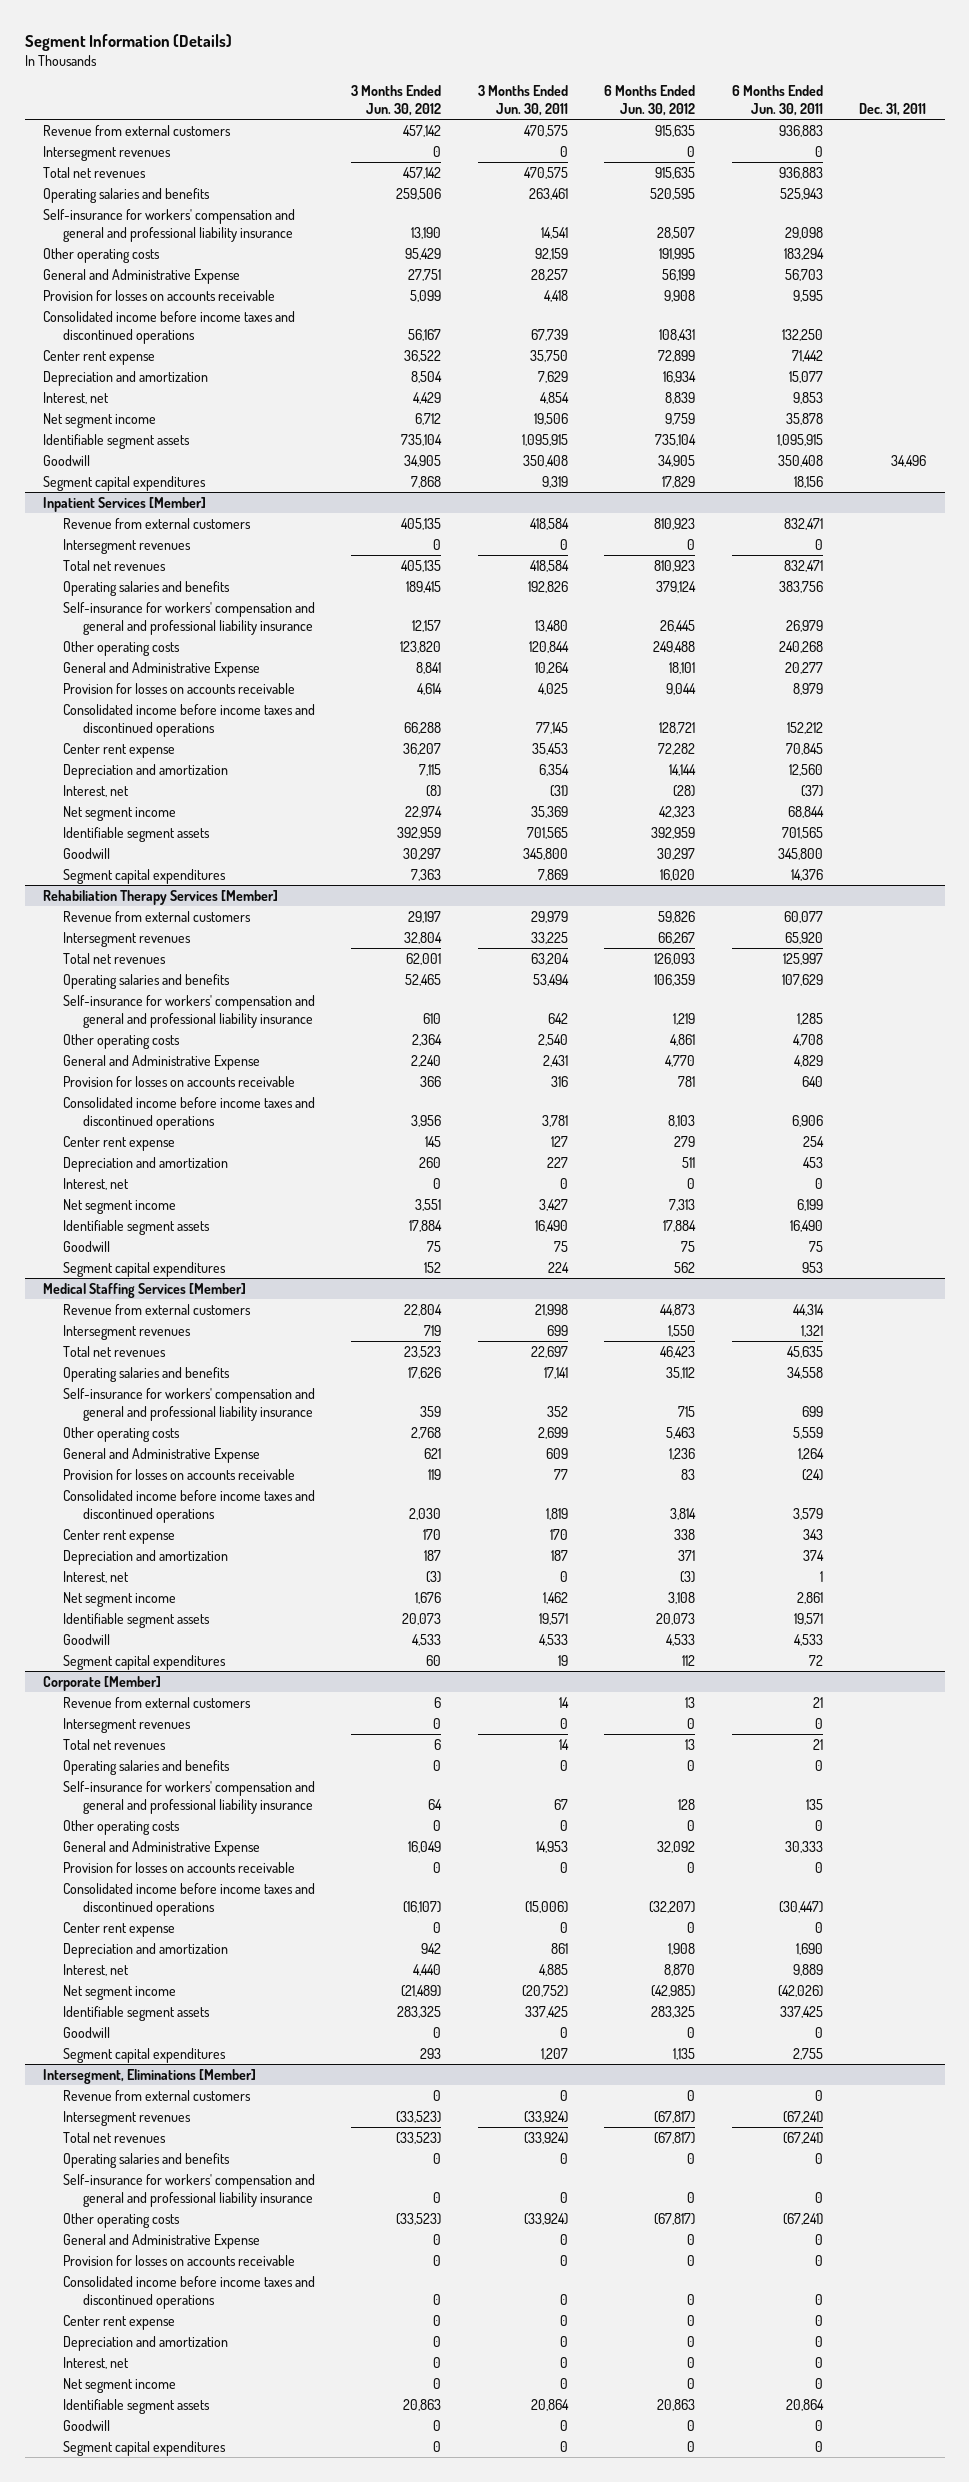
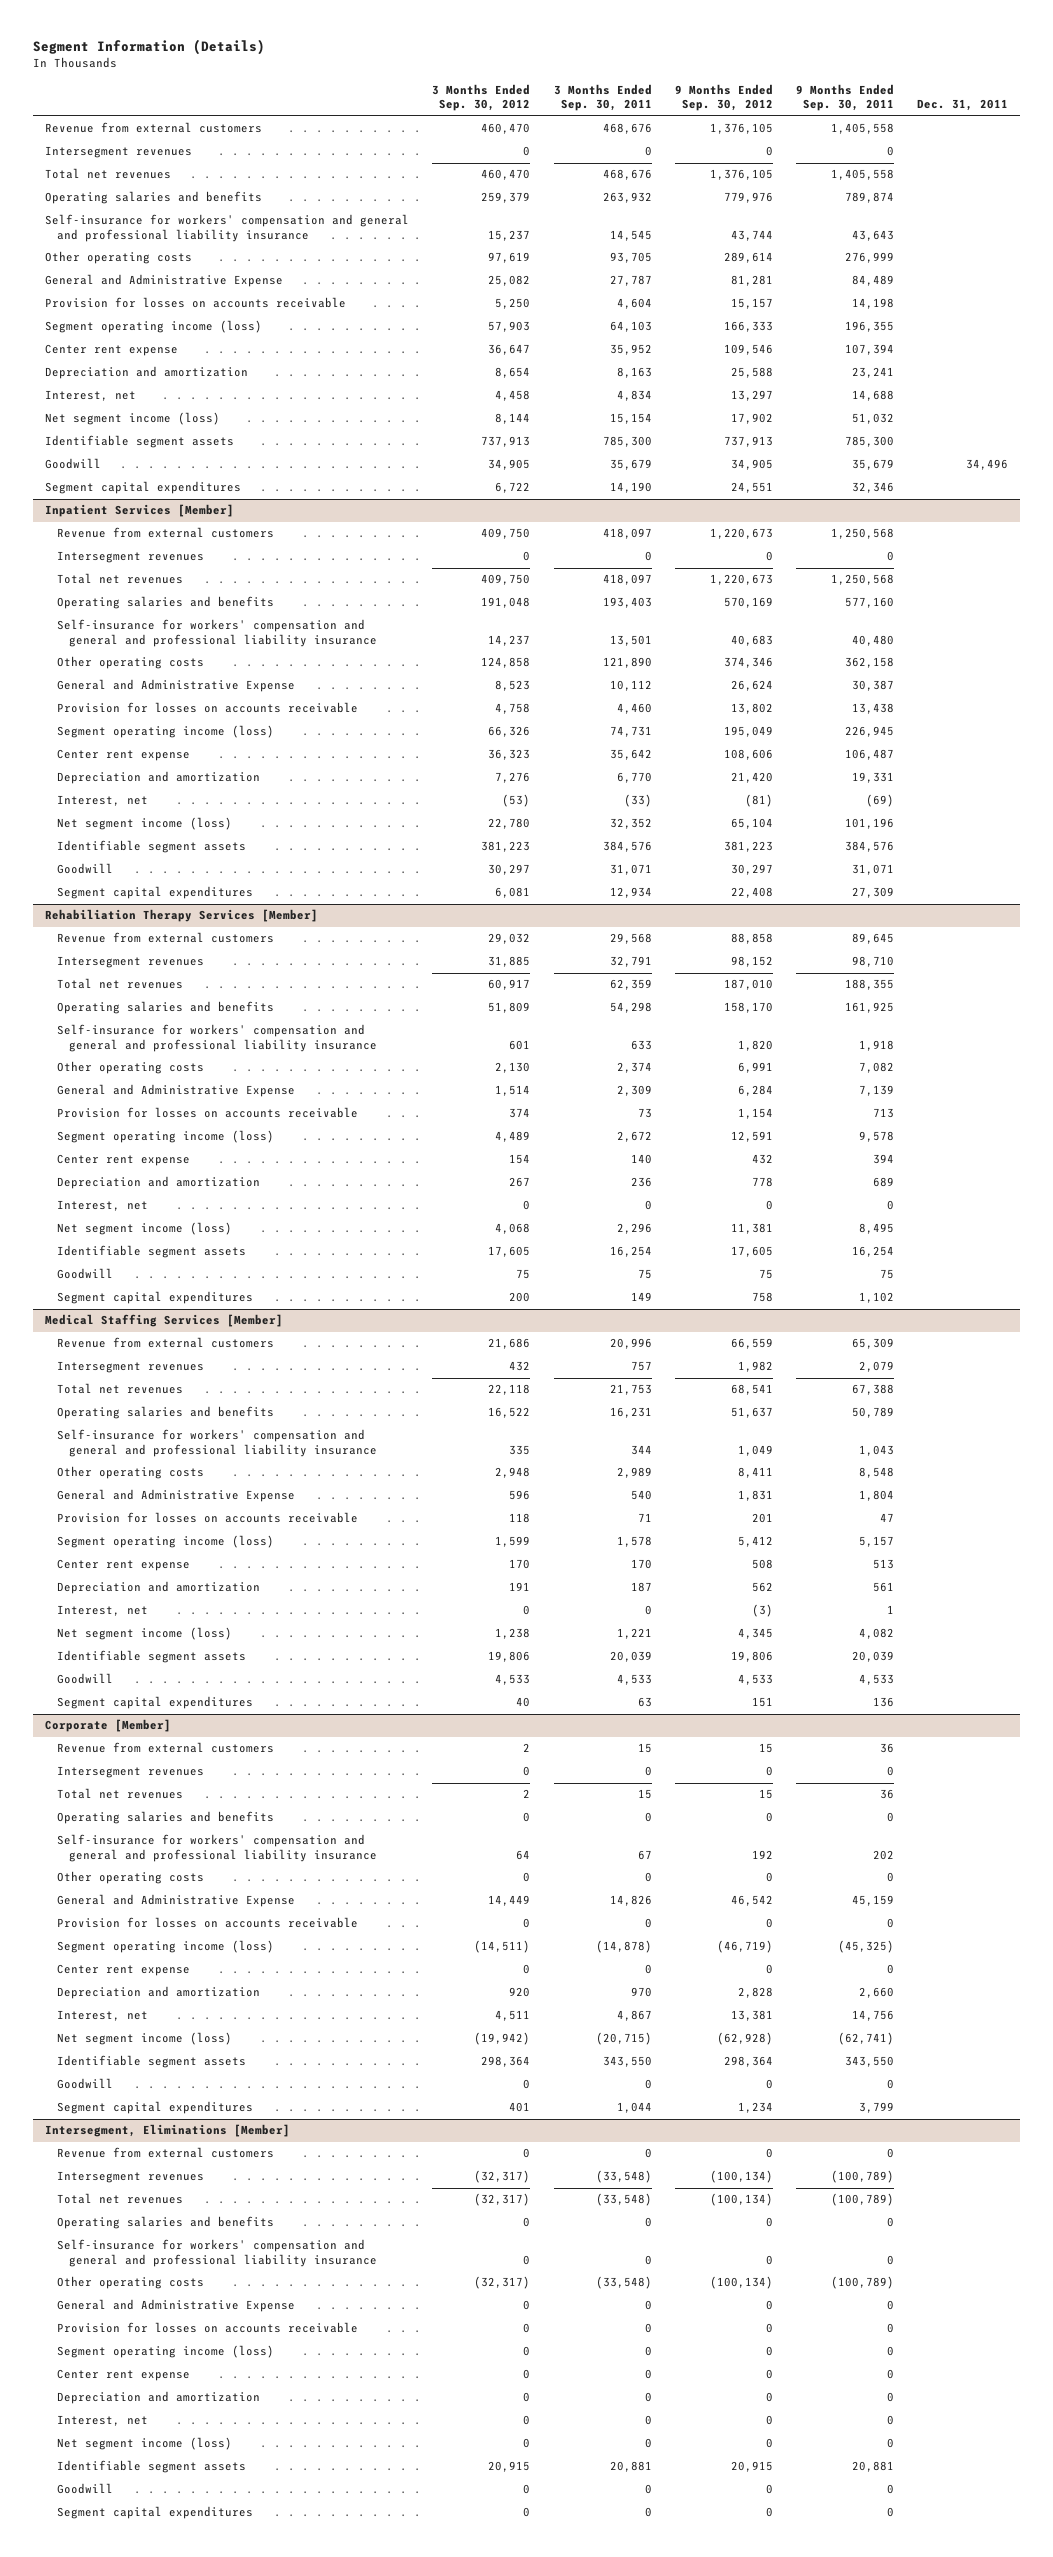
- | 3 Months Ended Jun. 30, 2012 | 3 Months Ended Jun. 30, 2011 | 6 Months Ended Jun. 30, 2012 | 6 Months Ended Jun. 30, 2011 | Dec. 31, 2011
+ | 3 Months Ended Sep. 30, 2012 | 3 Months Ended Sep. 30, 2011 | 9 Months Ended Sep. 30, 2012 | 9 Months Ended Sep. 30, 2011 | Dec. 31, 2011
- Consolidated income before income taxes and discontinued operations | 56,167 | 67,739 | 108,431 | 132,250 |
+ Segment operating income (loss) | 57,903 | 64,103 | 166,333 | 196,355 |
- Net segment income | 6,712 | 19,506 | 9,759 | 35,878 |
+ Net segment income (loss) | 8,144 | 15,154 | 17,902 | 51,032 |
@ Inpatient Services [Member]
- Consolidated income before income taxes and discontinued operations | 66,288 | 77,145 | 128,721 | 152,212 |
+ Segment operating income (loss) | 66,326 | 74,731 | 195,049 | 226,945 |
- Net segment income | 22,974 | 35,369 | 42,323 | 68,844 |
+ Net segment income (loss) | 22,780 | 32,352 | 65,104 | 101,196 |
@ Rehabiliation Therapy Services [Member]
- Consolidated income before income taxes and discontinued operations | 3,956 | 3,781 | 8,103 | 6,906 |
+ Segment operating income (loss) | 4,489 | 2,672 | 12,591 | 9,578 |
- Net segment income | 3,551 | 3,427 | 7,313 | 6,199 |
+ Net segment income (loss) | 4,068 | 2,296 | 11,381 | 8,495 |
@ Medical Staffing Services [Member]
- Consolidated income before income taxes and discontinued operations | 2,030 | 1,819 | 3,814 | 3,579 |
+ Segment operating income (loss) | 1,599 | 1,578 | 5,412 | 5,157 |
- Net segment income | 1,676 | 1,462 | 3,108 | 2,861 |
+ Net segment income (loss) | 1,238 | 1,221 | 4,345 | 4,082 |
@ Corporate [Member]
- Consolidated income before income taxes and discontinued operations | (16,107) | (15,006) | (32,207) | (30,447) |
+ Segment operating income (loss) | (14,511) | (14,878) | (46,719) | (45,325) |
- Net segment income | (21,489) | (20,752) | (42,985) | (42,026) |
+ Net segment income (loss) | (19,942) | (20,715) | (62,928) | (62,741) |
@ Intersegment, Eliminations [Member]
- Consolidated income before income taxes and discontinued operations | 0 | 0 | 0 | 0 |
+ Segment operating income (loss) | 0 | 0 | 0 | 0 |
- Net segment income | 0 | 0 | 0 | 0 |
+ Net segment income (loss) | 0 | 0 | 0 | 0 |

